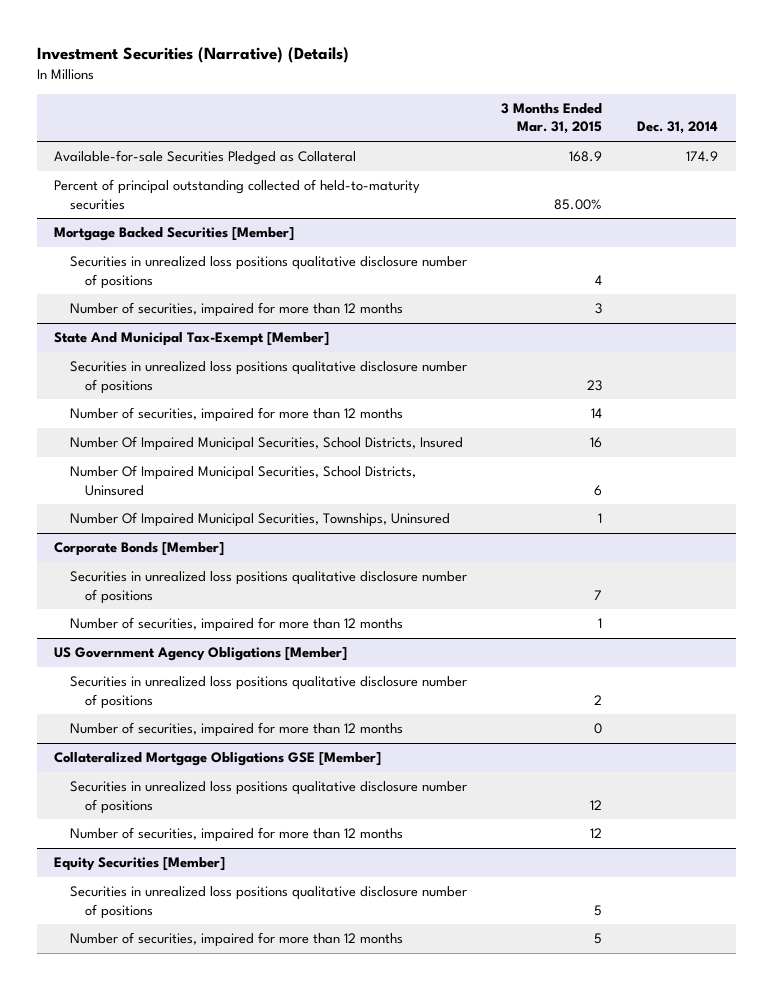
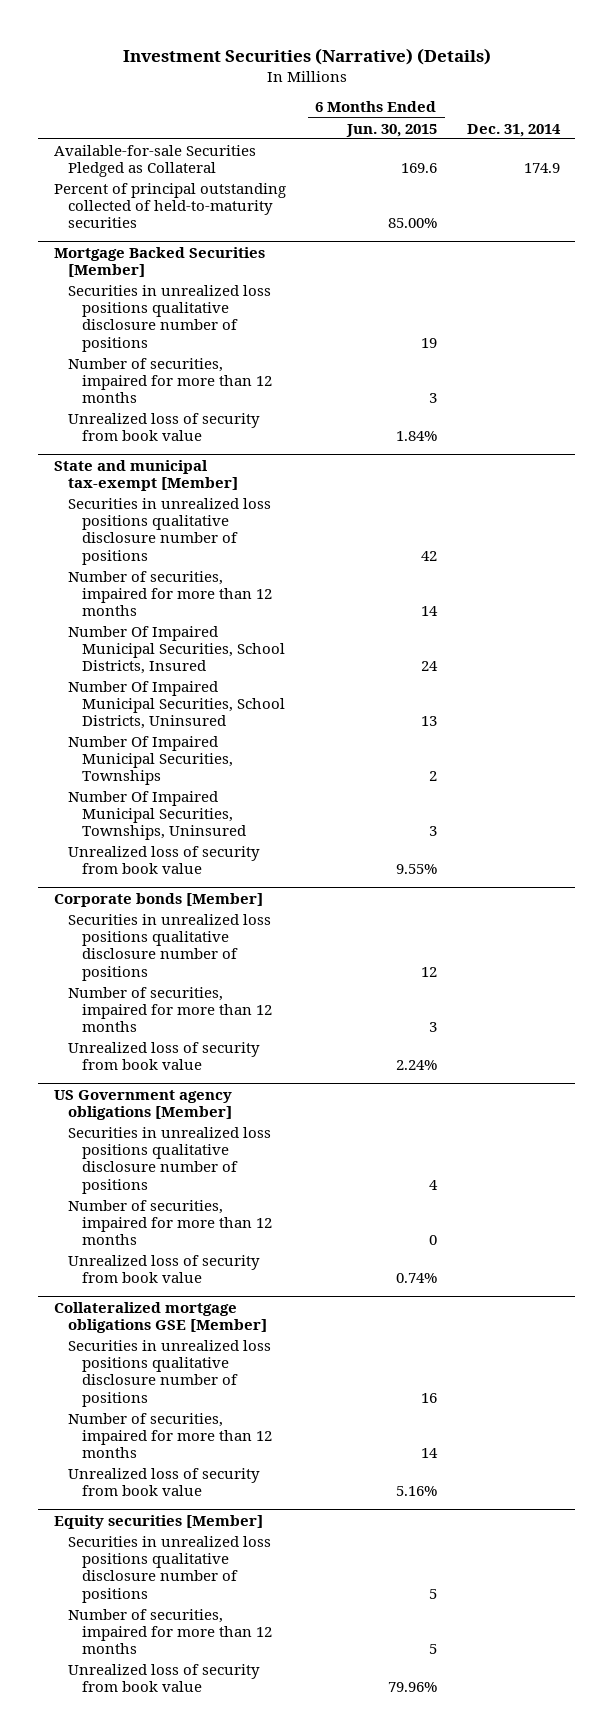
- | 3 Months Ended Mar. 31, 2015 | Dec. 31, 2014
+ | 6 Months Ended Jun. 30, 2015 | Dec. 31, 2014
- State And Municipal Tax-Exempt [Member]
@ Mortgage Backed Securities [Member]
+ Unrealized loss of security from book value | 1.84% |
+ State and municipal tax-exempt [Member]
+ Number Of Impaired Municipal Securities, Townships | 2 |
- Corporate Bonds [Member]
+ Unrealized loss of security from book value | 9.55% |
+ Corporate bonds [Member]
- US Government Agency Obligations [Member]
+ Unrealized loss of security from book value | 2.24% |
+ US Government agency obligations [Member]
- Collateralized Mortgage Obligations GSE [Member]
+ Unrealized loss of security from book value | 0.74% |
+ Collateralized mortgage obligations GSE [Member]
- Equity Securities [Member]
+ Unrealized loss of security from book value | 5.16% |
+ Equity securities [Member]
+ Unrealized loss of security from book value | 79.96% |

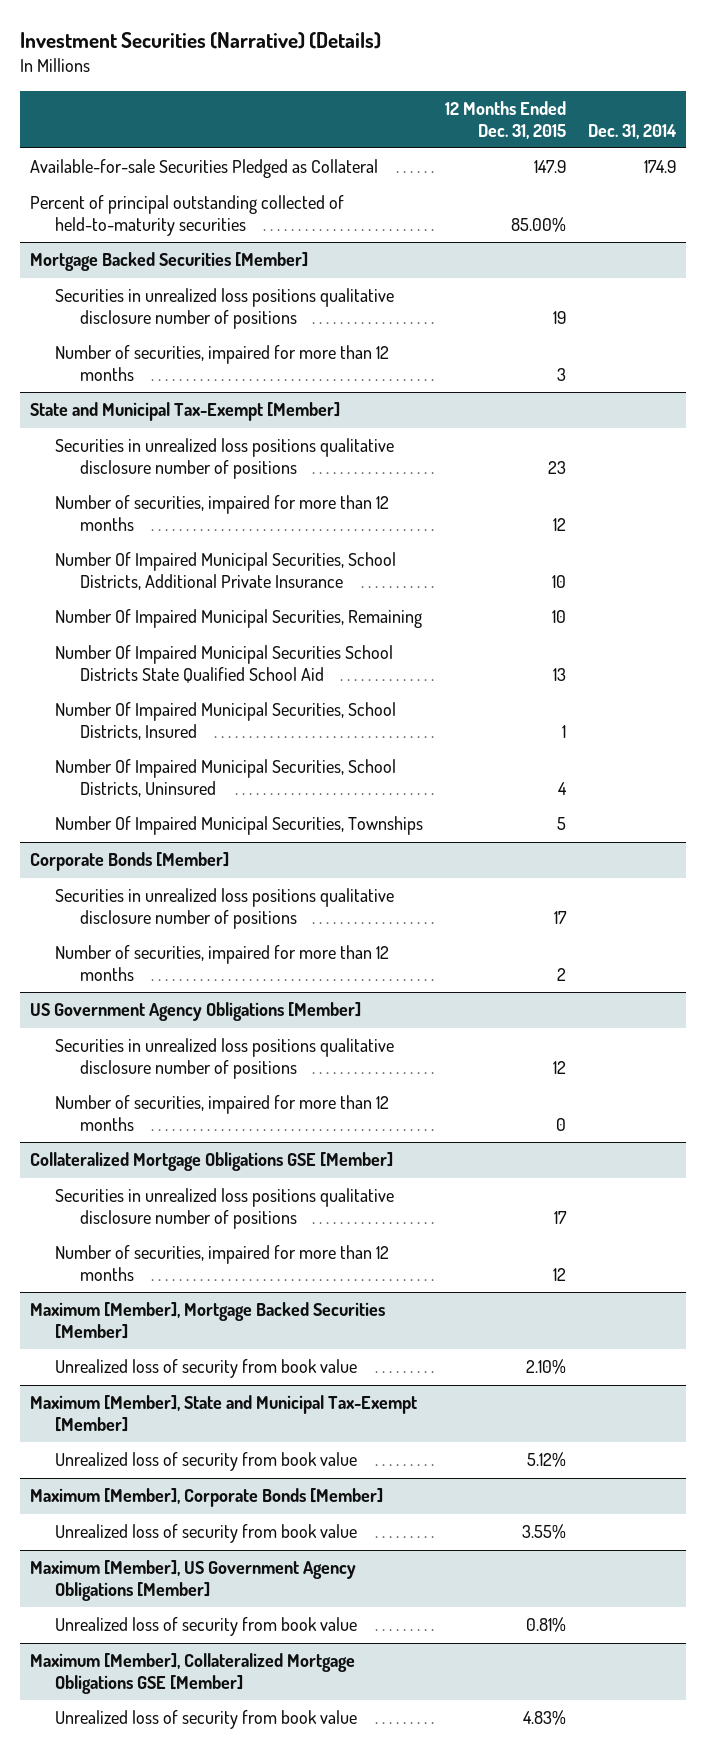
- | 6 Months Ended Jun. 30, 2015 | Dec. 31, 2014
+ | 12 Months Ended Dec. 31, 2015 | Dec. 31, 2014
@ Mortgage Backed Securities [Member]
- Unrealized loss of security from book value | 1.84% |
- State and municipal tax-exempt [Member]
+ State and Municipal Tax-Exempt [Member]
+ Number Of Impaired Municipal Securities, School Districts, Additional Private Insurance | 10 |
+ Number Of Impaired Municipal Securities, Remaining | 10 |
+ Number Of Impaired Municipal Securities School Districts State Qualified School Aid | 13 |
- Number Of Impaired Municipal Securities, Townships, Uninsured | 3 |
- Unrealized loss of security from book value | 9.55% |
- Corporate bonds [Member]
+ Corporate Bonds [Member]
- Unrealized loss of security from book value | 2.24% |
- US Government agency obligations [Member]
+ US Government Agency Obligations [Member]
- Unrealized loss of security from book value | 0.74% |
- Collateralized mortgage obligations GSE [Member]
+ Collateralized Mortgage Obligations GSE [Member]
- Unrealized loss of security from book value | 5.16% |
- Equity securities [Member]
- Securities in unrealized loss positions qualitative disclosure number of positions | 5 |
- Number of securities, impaired for more than 12 months | 5 |
- Unrealized loss of security from book value | 79.96% |
+ Maximum [Member], Mortgage Backed Securities [Member]
+ Unrealized loss of security from book value | 2.10% |
+ Maximum [Member], State and Municipal Tax-Exempt [Member]
+ Unrealized loss of security from book value | 5.12% |
+ Maximum [Member], Corporate Bonds [Member]
+ Unrealized loss of security from book value | 3.55% |
+ Maximum [Member], US Government Agency Obligations [Member]
+ Unrealized loss of security from book value | 0.81% |
+ Maximum [Member], Collateralized Mortgage Obligations GSE [Member]
+ Unrealized loss of security from book value | 4.83% |

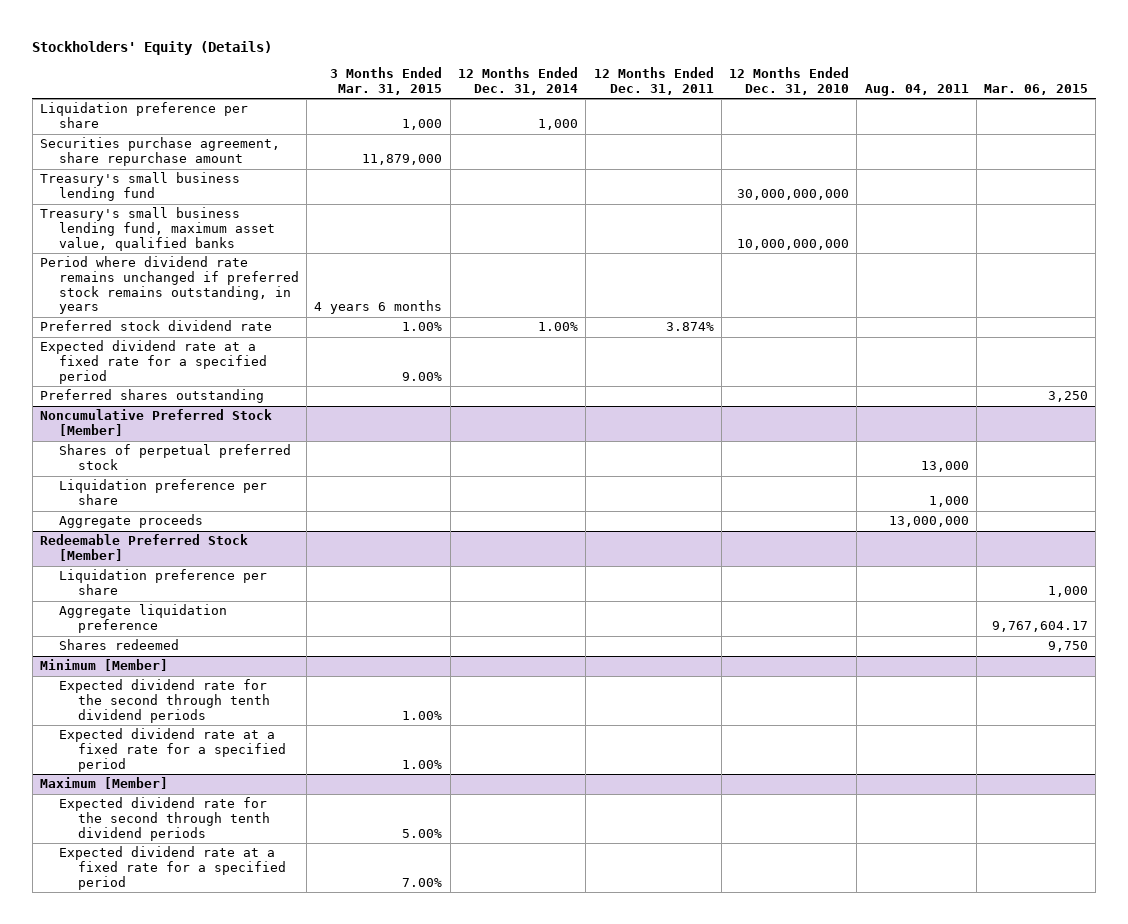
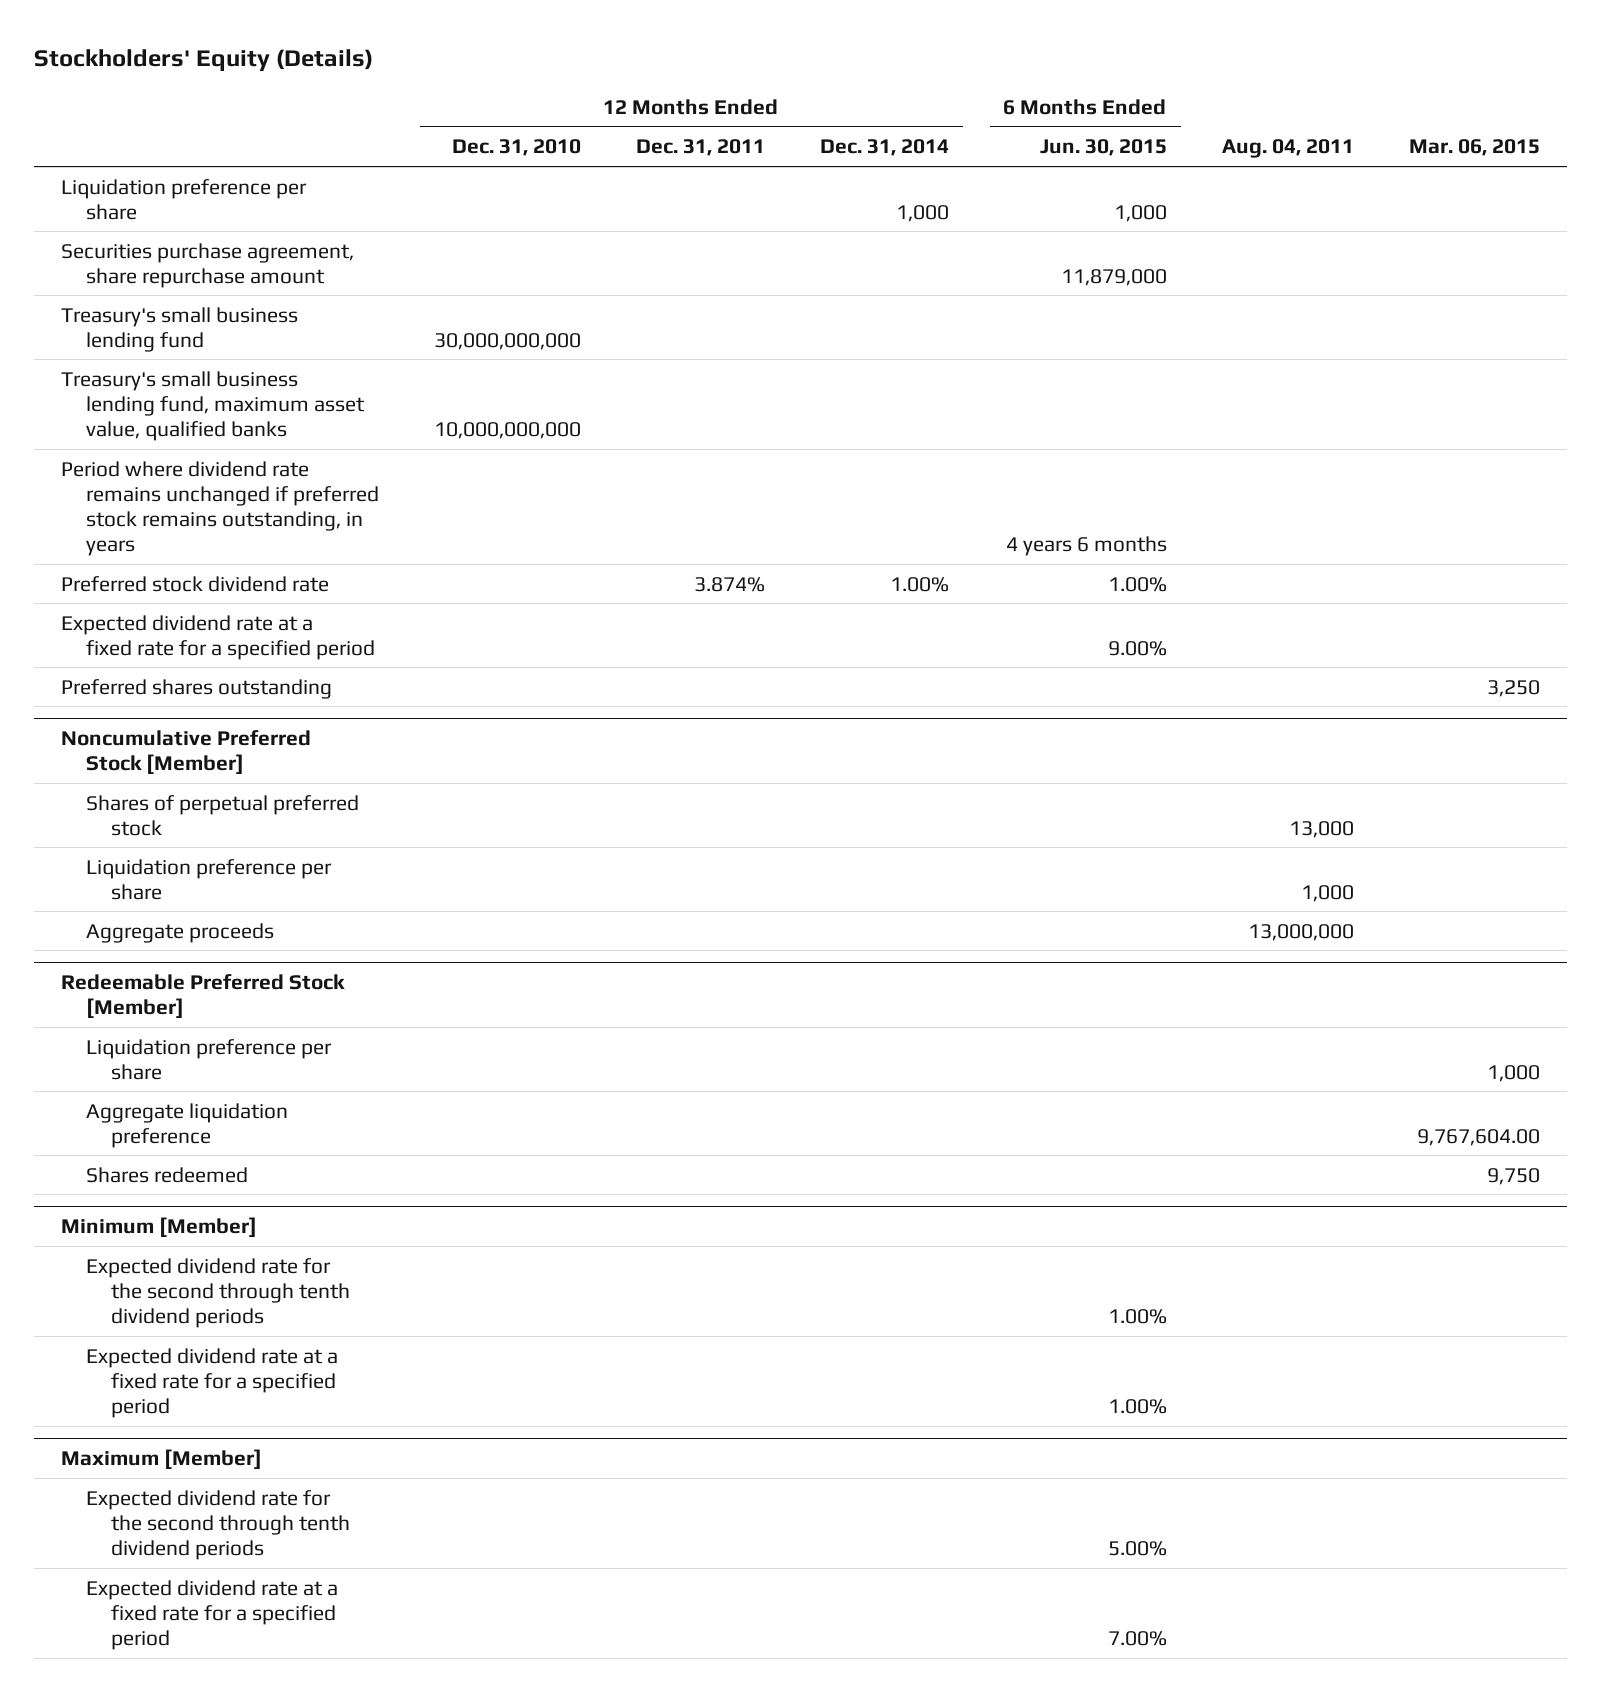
- | 3 Months Ended Mar. 31, 2015 | 12 Months Ended Dec. 31, 2014 | 12 Months Ended Dec. 31, 2011 | 12 Months Ended Dec. 31, 2010 | Aug. 04, 2011 | Mar. 06, 2015
+ | 12 Months Ended Dec. 31, 2010 | 12 Months Ended Dec. 31, 2011 | 12 Months Ended Dec. 31, 2014 | 6 Months Ended Jun. 30, 2015 | Aug. 04, 2011 | Mar. 06, 2015
@ Redeemable Preferred Stock [Member]
- Aggregate liquidation preference | | | | | | 9,767,604.17
+ Aggregate liquidation preference | | | | | | 9,767,604.00

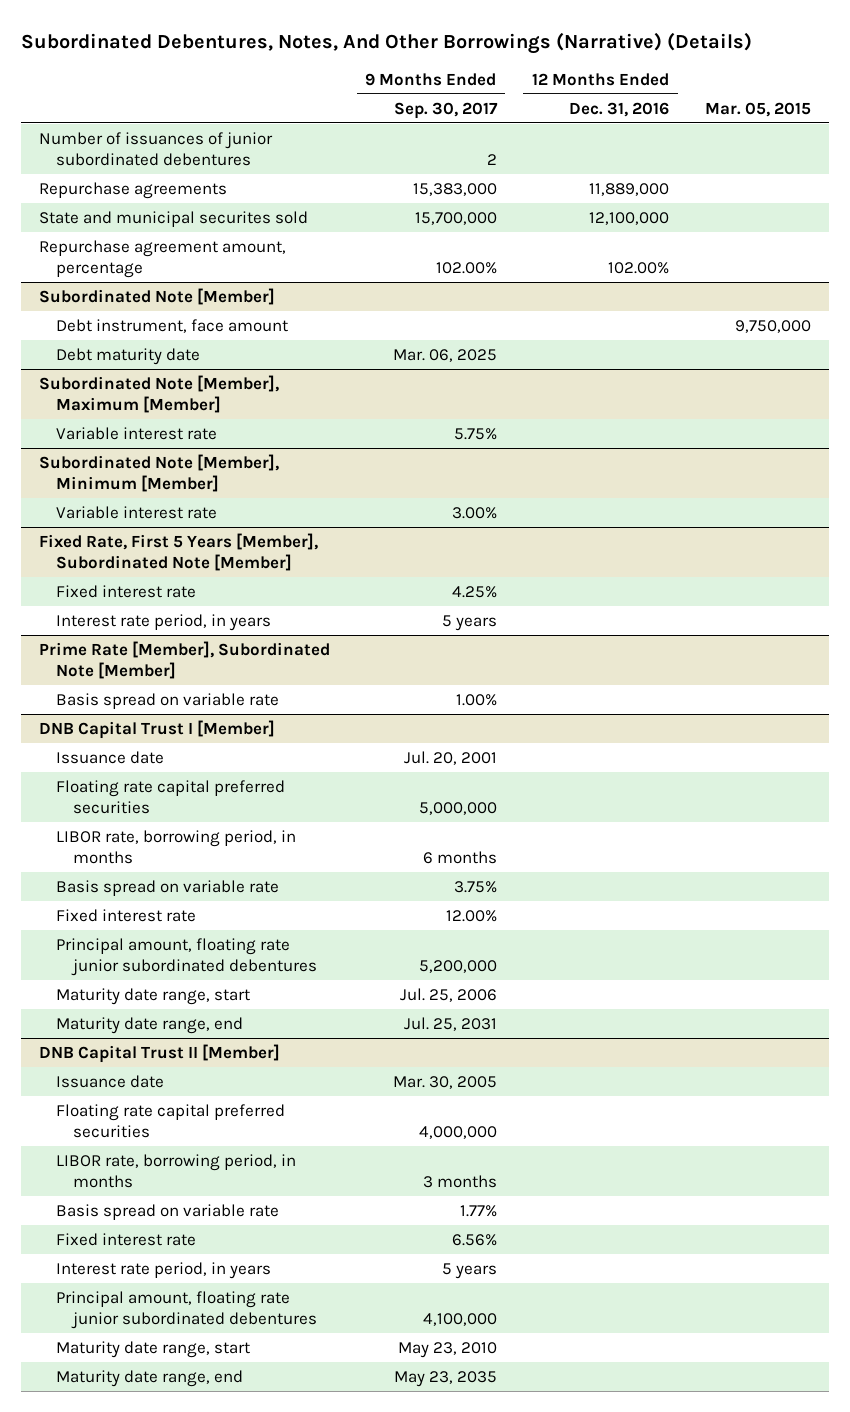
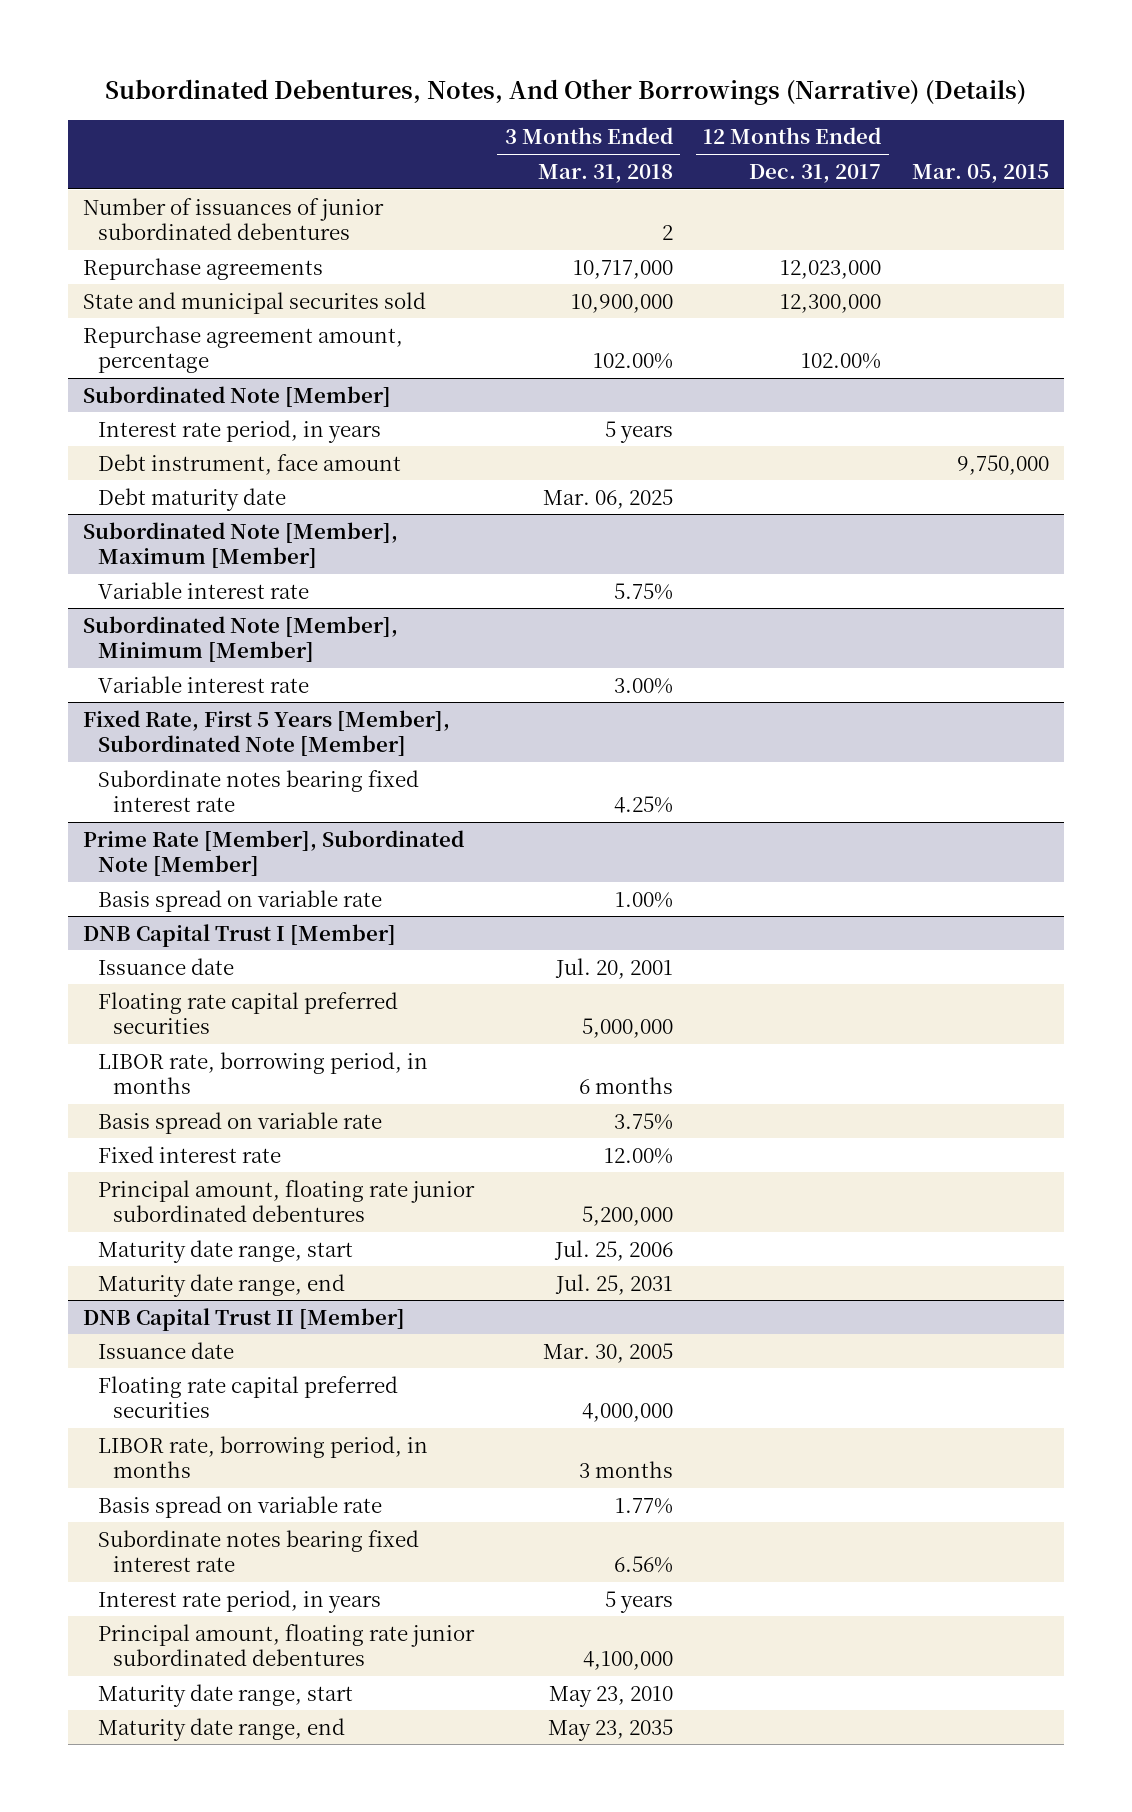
- | 9 Months Ended Sep. 30, 2017 | 12 Months Ended Dec. 31, 2016 | Mar. 05, 2015
+ | 3 Months Ended Mar. 31, 2018 | 12 Months Ended Dec. 31, 2017 | Mar. 05, 2015
@ Subordinated Note [Member]
+ Interest rate period, in years | 5 years | |
@ Fixed Rate, First 5 Years [Member], Subordinated Note [Member]
- Fixed interest rate | 4.25% | |
- Interest rate period, in years | 5 years | |
+ Subordinate notes bearing fixed interest rate | 4.25% | |
@ DNB Capital Trust II [Member]
- Fixed interest rate | 6.56% | |
+ Subordinate notes bearing fixed interest rate | 6.56% | |

